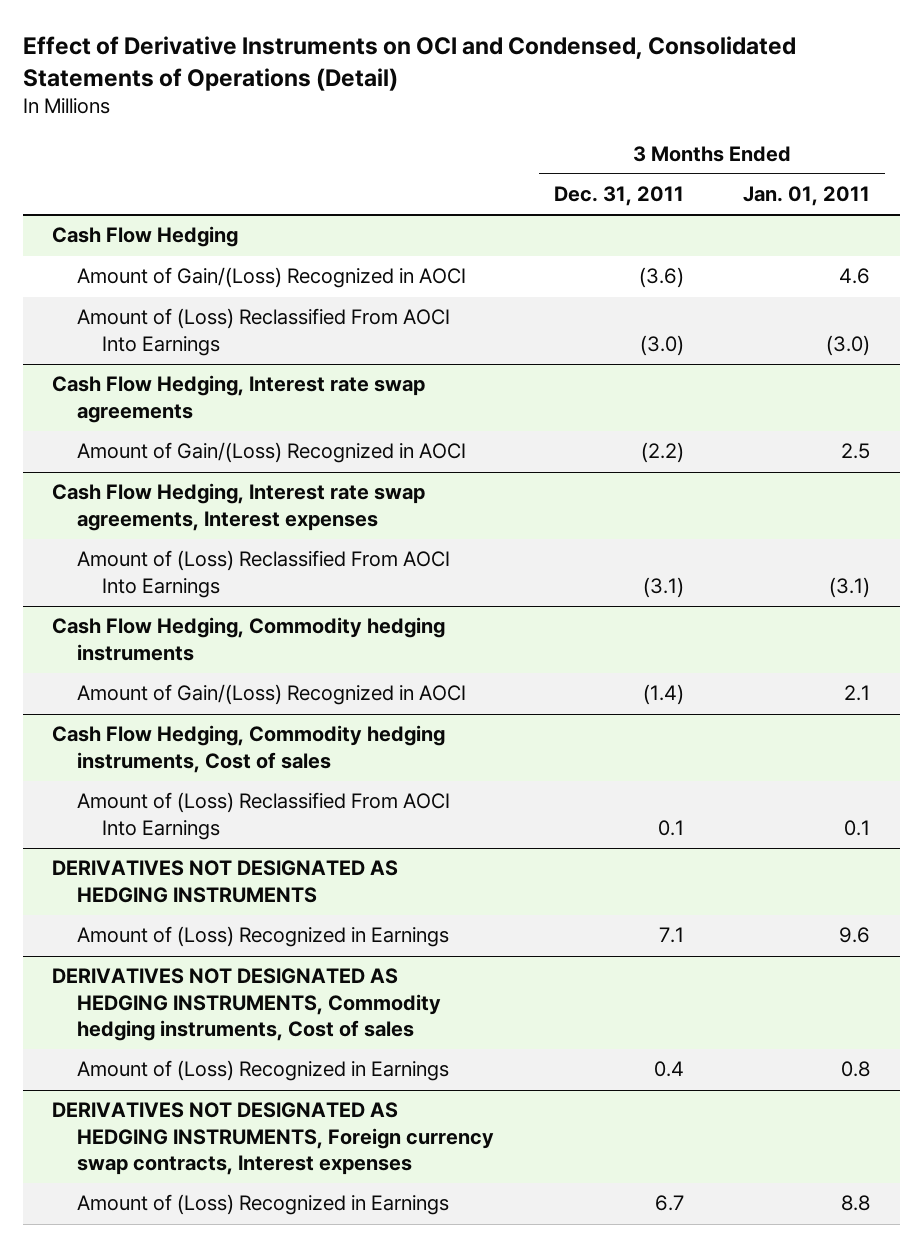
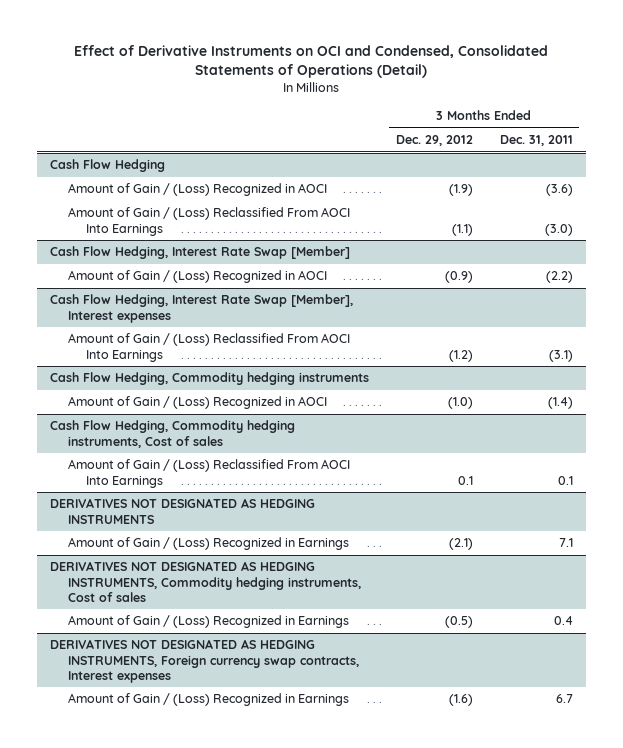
- | 3 Months Ended Dec. 31, 2011 | 3 Months Ended Jan. 01, 2011
+ | 3 Months Ended Dec. 29, 2012 | 3 Months Ended Dec. 31, 2011
@ Cash Flow Hedging
- Amount of Gain/(Loss) Recognized in AOCI | (3.6) | 4.6
- Amount of (Loss) Reclassified From AOCI Into Earnings | (3.0) | (3.0)
- Cash Flow Hedging, Interest rate swap agreements
- Amount of Gain/(Loss) Recognized in AOCI | (2.2) | 2.5
- Cash Flow Hedging, Interest rate swap agreements, Interest expenses
- Amount of (Loss) Reclassified From AOCI Into Earnings | (3.1) | (3.1)
@ Cash Flow Hedging
+ Amount of Gain / (Loss) Recognized in AOCI | (1.9) | (3.6)
+ Amount of Gain / (Loss) Reclassified From AOCI Into Earnings | (1.1) | (3.0)
+ Cash Flow Hedging, Interest Rate Swap [Member]
+ Amount of Gain / (Loss) Recognized in AOCI | (0.9) | (2.2)
+ Cash Flow Hedging, Interest Rate Swap [Member], Interest expenses
+ Amount of Gain / (Loss) Reclassified From AOCI Into Earnings | (1.2) | (3.1)
@ Cash Flow Hedging, Commodity hedging instruments
- Amount of Gain/(Loss) Recognized in AOCI | (1.4) | 2.1
+ Amount of Gain / (Loss) Recognized in AOCI | (1.0) | (1.4)
@ Cash Flow Hedging, Commodity hedging instruments, Cost of sales
- Amount of (Loss) Reclassified From AOCI Into Earnings | 0.1 | 0.1
+ Amount of Gain / (Loss) Reclassified From AOCI Into Earnings | 0.1 | 0.1
@ DERIVATIVES NOT DESIGNATED AS HEDGING INSTRUMENTS
- Amount of (Loss) Recognized in Earnings | 7.1 | 9.6
+ Amount of Gain / (Loss) Recognized in Earnings | (2.1) | 7.1
@ DERIVATIVES NOT DESIGNATED AS HEDGING INSTRUMENTS, Commodity hedging instruments, Cost of sales
- Amount of (Loss) Recognized in Earnings | 0.4 | 0.8
+ Amount of Gain / (Loss) Recognized in Earnings | (0.5) | 0.4
@ DERIVATIVES NOT DESIGNATED AS HEDGING INSTRUMENTS, Foreign currency swap contracts, Interest expenses
- Amount of (Loss) Recognized in Earnings | 6.7 | 8.8
+ Amount of Gain / (Loss) Recognized in Earnings | (1.6) | 6.7

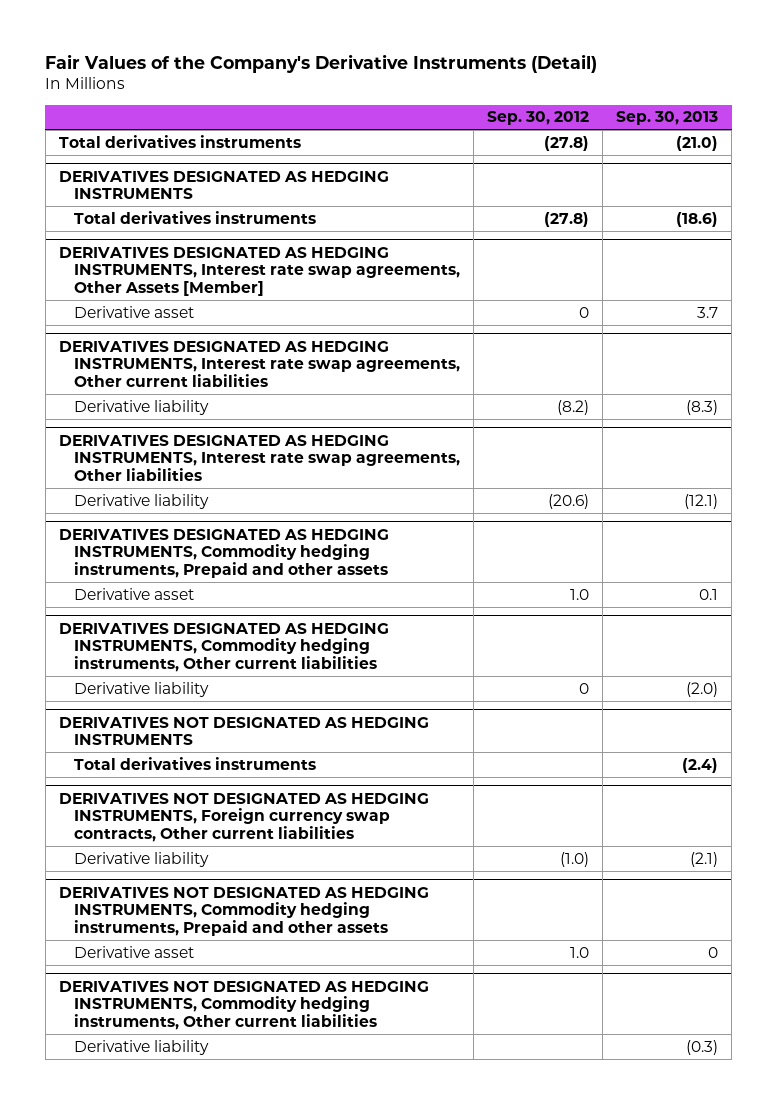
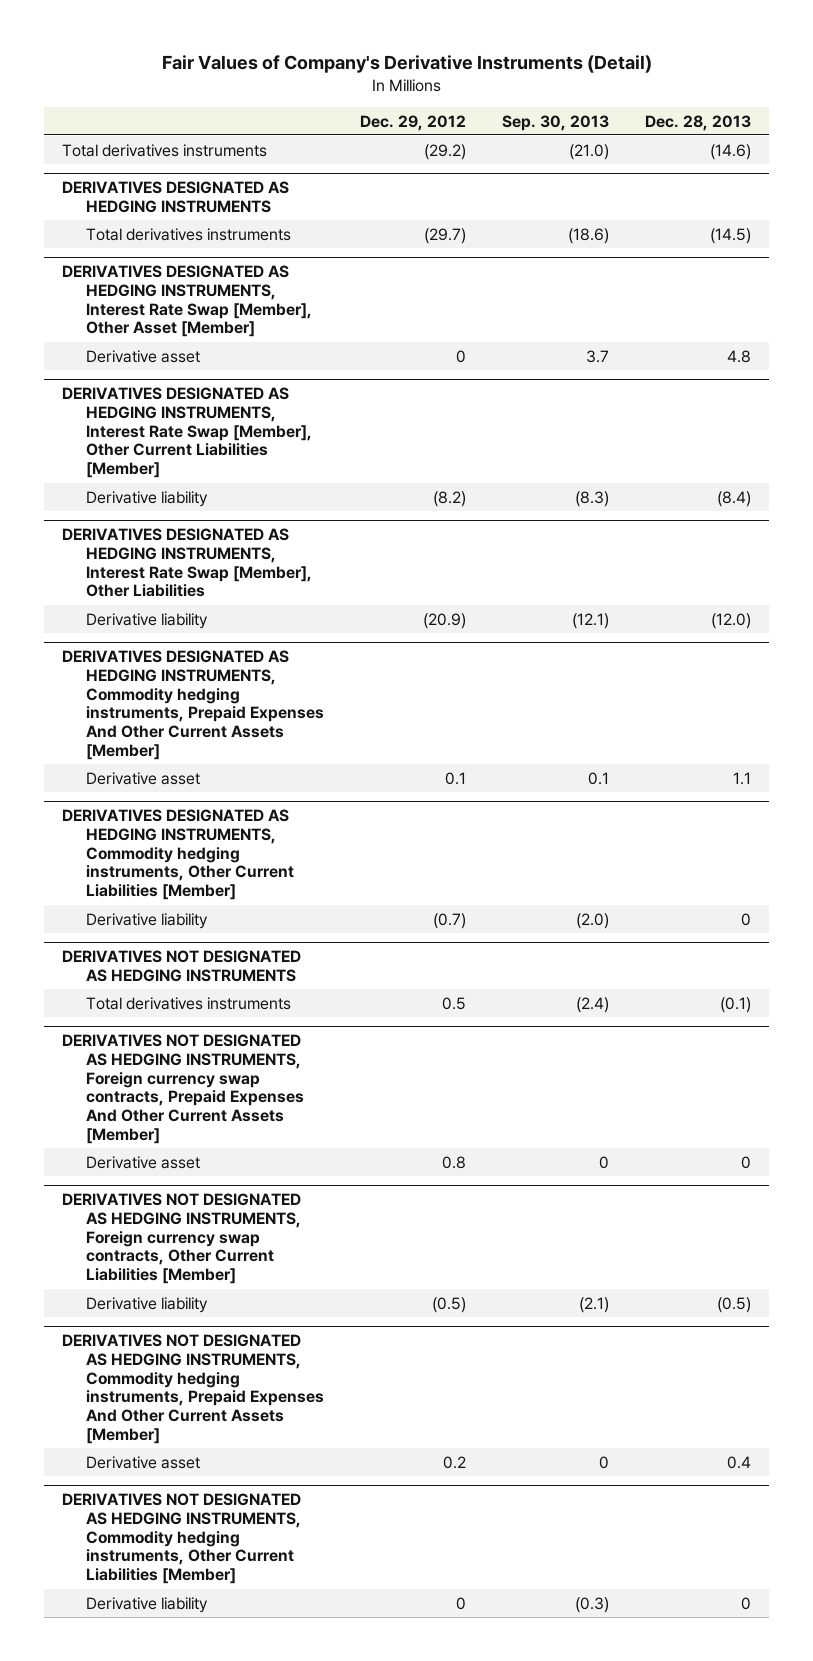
- Fair Values of the Company's Derivative Instruments (Detail)
+ Fair Values of Company's Derivative Instruments (Detail)
- | Sep. 30, 2012 | Sep. 30, 2013
+ | Dec. 29, 2012 | Sep. 30, 2013 | Dec. 28, 2013
- DERIVATIVES DESIGNATED AS HEDGING INSTRUMENTS, Interest rate swap agreements, Other Assets [Member]
+ DERIVATIVES DESIGNATED AS HEDGING INSTRUMENTS, Interest Rate Swap [Member], Other Asset [Member]
- DERIVATIVES DESIGNATED AS HEDGING INSTRUMENTS, Interest rate swap agreements, Other current liabilities
+ DERIVATIVES DESIGNATED AS HEDGING INSTRUMENTS, Interest Rate Swap [Member], Other Current Liabilities [Member]
- DERIVATIVES DESIGNATED AS HEDGING INSTRUMENTS, Interest rate swap agreements, Other liabilities
+ DERIVATIVES DESIGNATED AS HEDGING INSTRUMENTS, Interest Rate Swap [Member], Other Liabilities
- DERIVATIVES DESIGNATED AS HEDGING INSTRUMENTS, Commodity hedging instruments, Prepaid and other assets
+ DERIVATIVES DESIGNATED AS HEDGING INSTRUMENTS, Commodity hedging instruments, Prepaid Expenses And Other Current Assets [Member]
- DERIVATIVES DESIGNATED AS HEDGING INSTRUMENTS, Commodity hedging instruments, Other current liabilities
+ DERIVATIVES DESIGNATED AS HEDGING INSTRUMENTS, Commodity hedging instruments, Other Current Liabilities [Member]
- DERIVATIVES NOT DESIGNATED AS HEDGING INSTRUMENTS, Foreign currency swap contracts, Other current liabilities
+ DERIVATIVES NOT DESIGNATED AS HEDGING INSTRUMENTS, Foreign currency swap contracts, Prepaid Expenses And Other Current Assets [Member]
+ Derivative asset | 0.8 | 0 | 0
+ DERIVATIVES NOT DESIGNATED AS HEDGING INSTRUMENTS, Foreign currency swap contracts, Other Current Liabilities [Member]
- DERIVATIVES NOT DESIGNATED AS HEDGING INSTRUMENTS, Commodity hedging instruments, Prepaid and other assets
+ DERIVATIVES NOT DESIGNATED AS HEDGING INSTRUMENTS, Commodity hedging instruments, Prepaid Expenses And Other Current Assets [Member]
- DERIVATIVES NOT DESIGNATED AS HEDGING INSTRUMENTS, Commodity hedging instruments, Other current liabilities
+ DERIVATIVES NOT DESIGNATED AS HEDGING INSTRUMENTS, Commodity hedging instruments, Other Current Liabilities [Member]

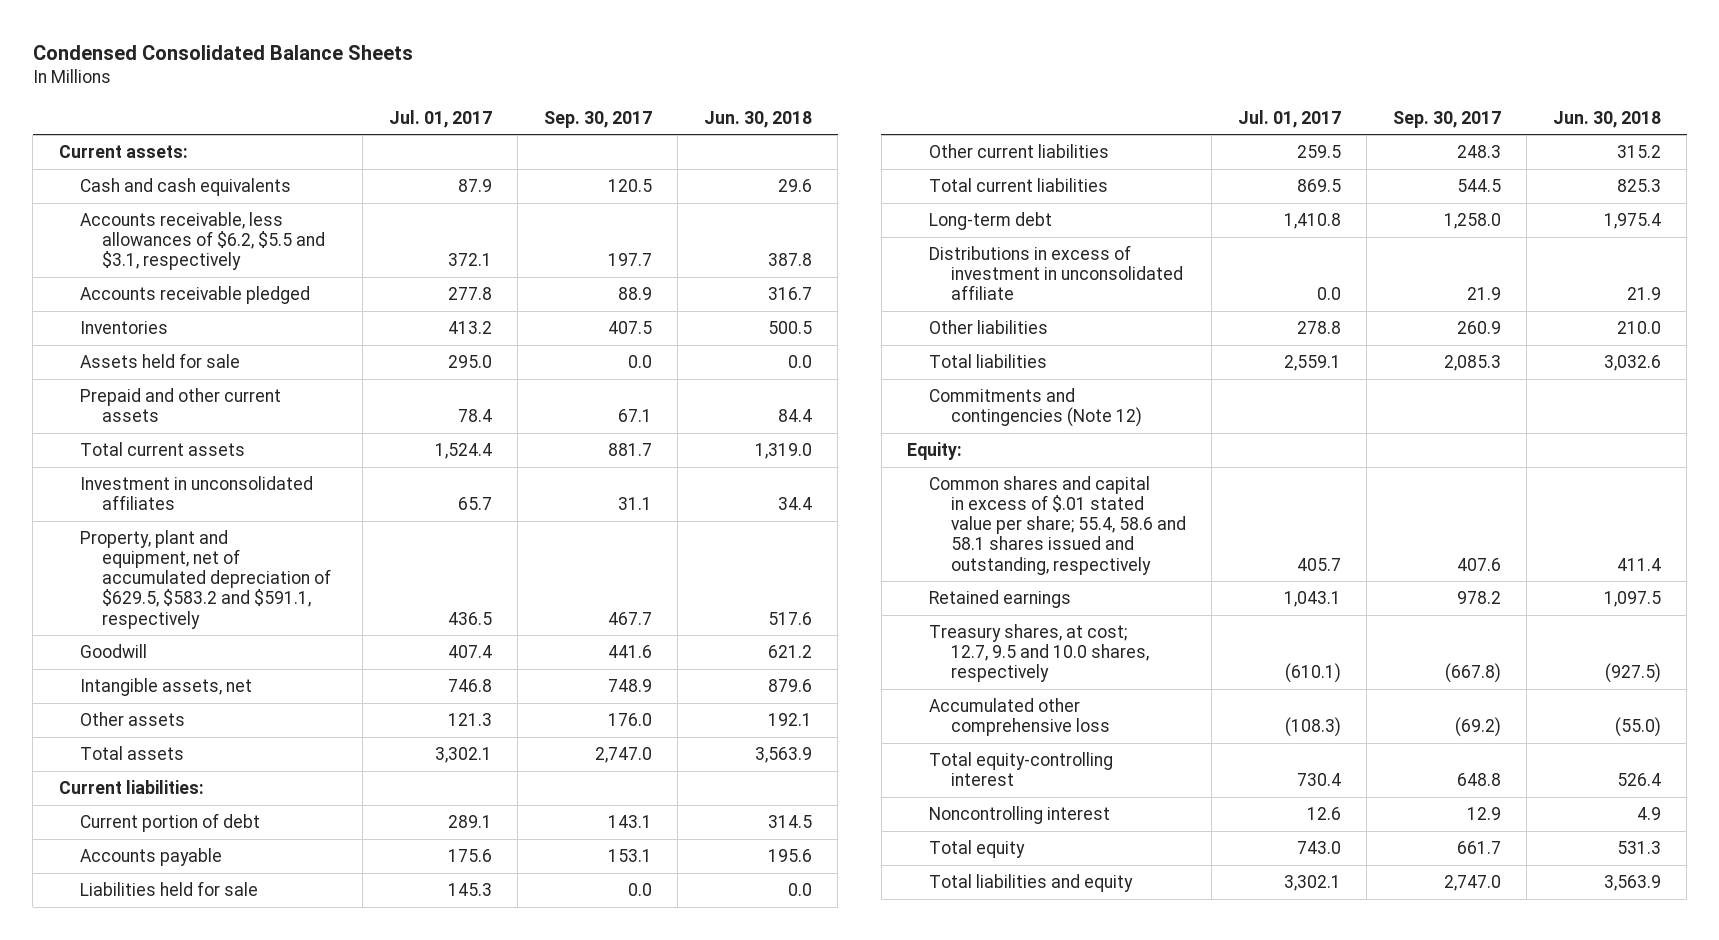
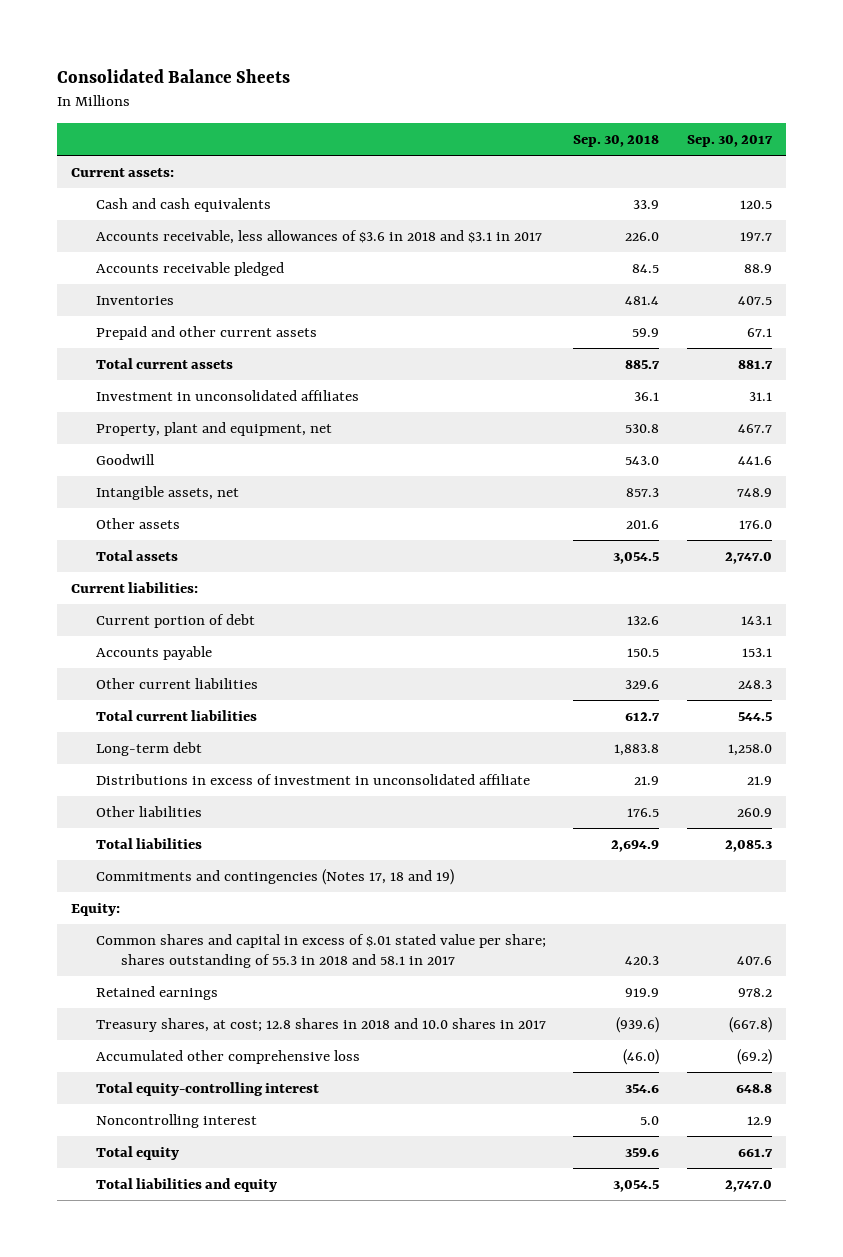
- Condensed Consolidated Balance Sheets
+ Consolidated Balance Sheets
- | Jul. 01, 2017 | Sep. 30, 2017 | Jun. 30, 2018
+ | Sep. 30, 2018 | Sep. 30, 2017
- Accounts receivable, less allowances of $6.2, $5.5 and $3.1, respectively | 372.1 | 197.7 | 387.8
+ Accounts receivable, less allowances of $3.6 in 2018 and $3.1 in 2017 | 226.0 | 197.7
- Assets held for sale | 295.0 | 0.0 | 0.0
- Property, plant and equipment, net of accumulated depreciation of $629.5, $583.2 and $591.1, respectively | 436.5 | 467.7 | 517.6
+ Property, plant and equipment, net | 530.8 | 467.7
- Liabilities held for sale | 145.3 | 0.0 | 0.0
- Commitments and contingencies (Note 12)
+ Commitments and contingencies (Notes 17, 18 and 19)
- Common shares and capital in excess of $.01 stated value per share; 55.4, 58.6 and 58.1 shares issued and outstanding, respectively | 405.7 | 407.6 | 411.4
+ Common shares and capital in excess of $.01 stated value per share; shares outstanding of 55.3 in 2018 and 58.1 in 2017 | 420.3 | 407.6
- Treasury shares, at cost; 12.7, 9.5 and 10.0 shares, respectively | (610.1) | (667.8) | (927.5)
+ Treasury shares, at cost; 12.8 shares in 2018 and 10.0 shares in 2017 | (939.6) | (667.8)

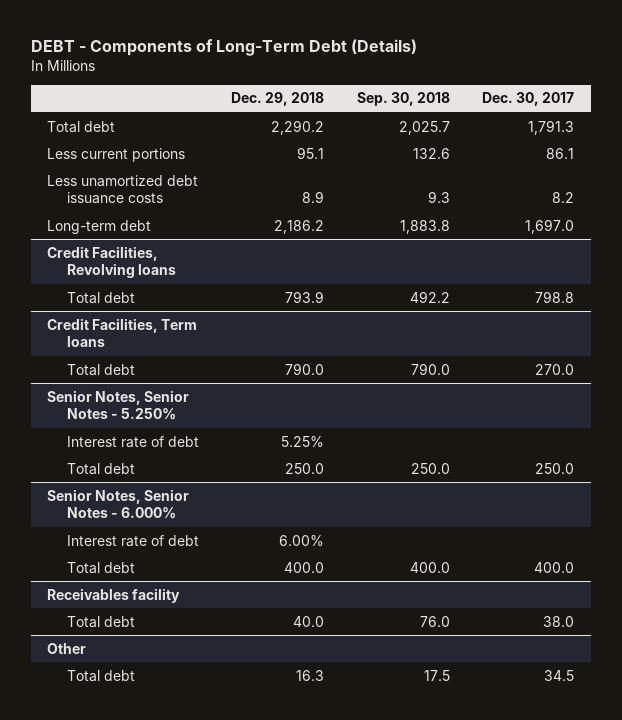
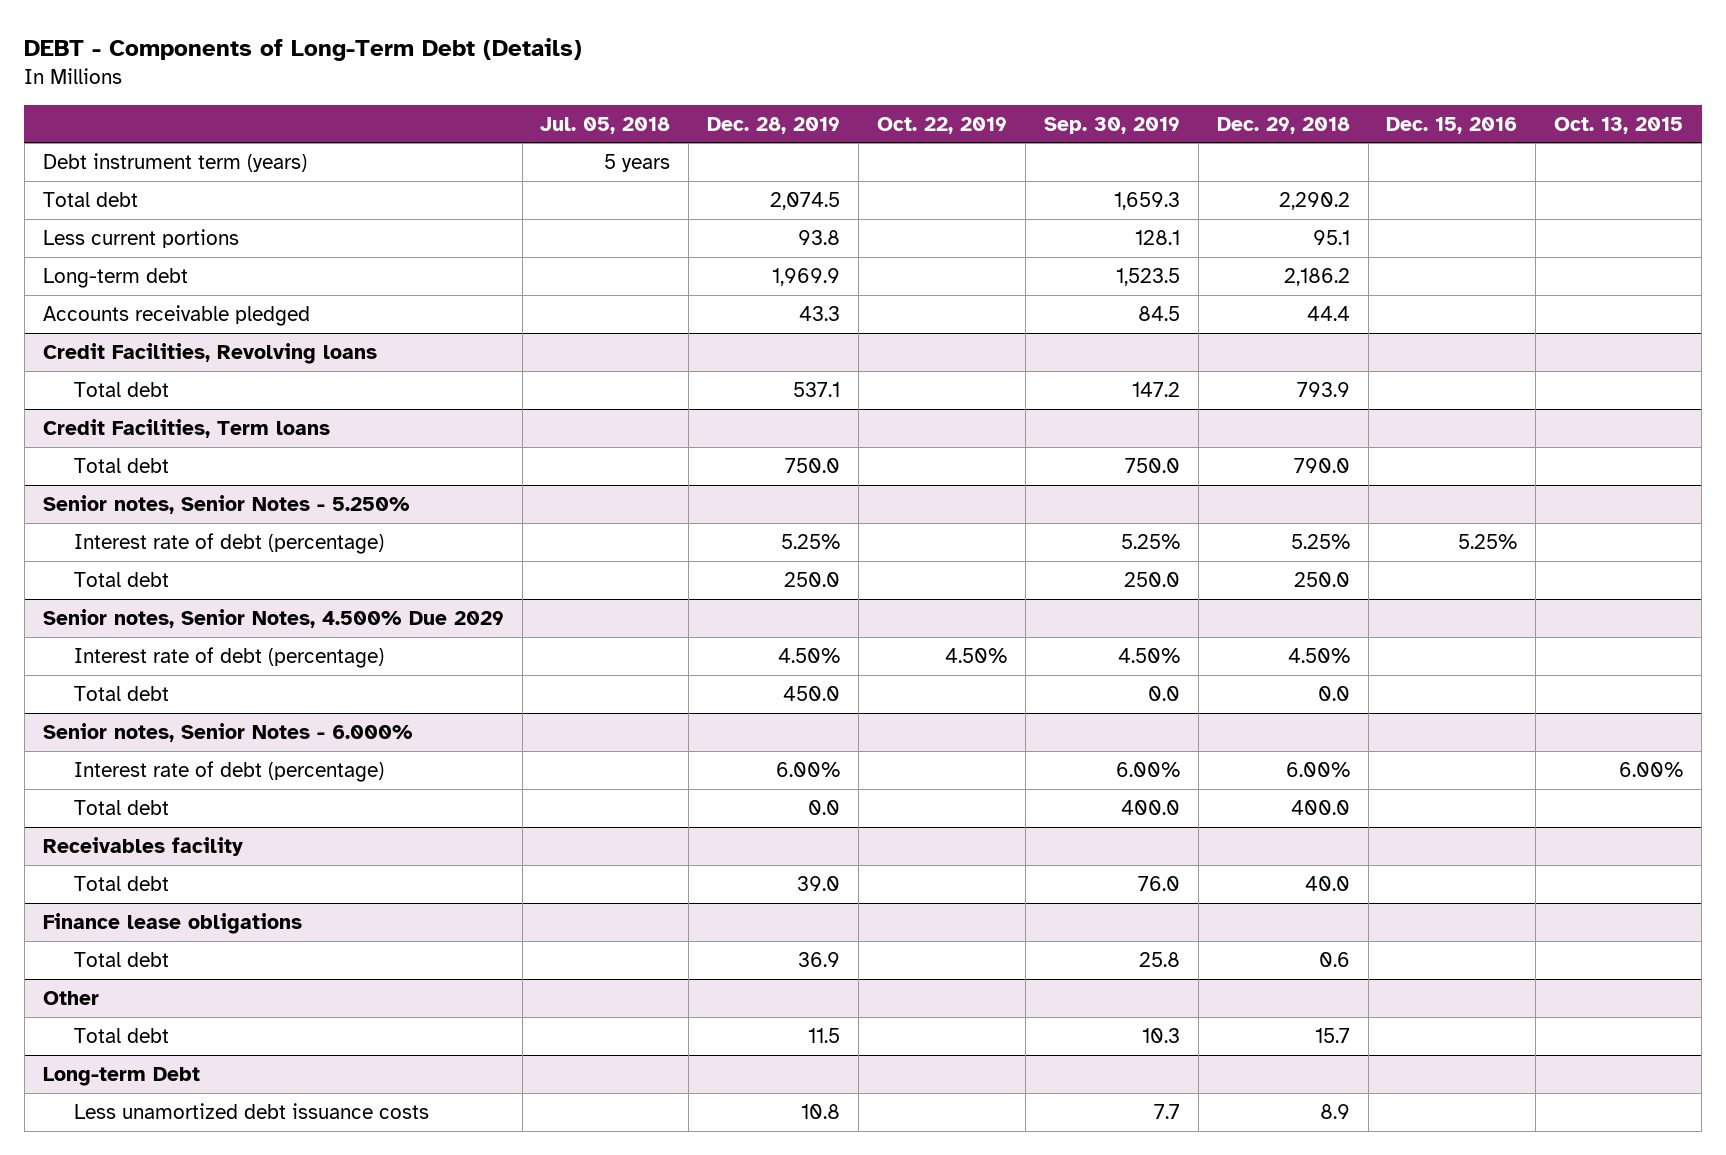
- | Dec. 29, 2018 | Sep. 30, 2018 | Dec. 30, 2017
+ | Jul. 05, 2018 | Dec. 28, 2019 | Oct. 22, 2019 | Sep. 30, 2019 | Dec. 29, 2018 | Dec. 15, 2016 | Oct. 13, 2015
+ Debt instrument term (years) | 5 years | | | | | |
- Less unamortized debt issuance costs | 8.9 | 9.3 | 8.2
+ Accounts receivable pledged | | 43.3 | | 84.5 | 44.4 | |
- Senior Notes, Senior Notes - 5.250%
- Interest rate of debt | 5.25% | |
+ Senior notes, Senior Notes - 5.250%
+ Interest rate of debt (percentage) | | 5.25% | | 5.25% | 5.25% | 5.25% |
- Senior Notes, Senior Notes - 6.000%
- Interest rate of debt | 6.00% | |
+ Senior notes, Senior Notes, 4.500% Due 2029
+ Interest rate of debt (percentage) | | 4.50% | 4.50% | 4.50% | 4.50% | |
+ Total debt | | 450.0 | | 0.0 | 0.0 | |
+ Senior notes, Senior Notes - 6.000%
+ Interest rate of debt (percentage) | | 6.00% | | 6.00% | 6.00% | | 6.00%
+ Finance lease obligations
+ Total debt | | 36.9 | | 25.8 | 0.6 | |
@ Other
- Total debt | 16.3 | 17.5 | 34.5
+ Total debt | | 11.5 | | 10.3 | 15.7 | |
+ Long-term Debt
+ Less unamortized debt issuance costs | | 10.8 | | 7.7 | 8.9 | |

